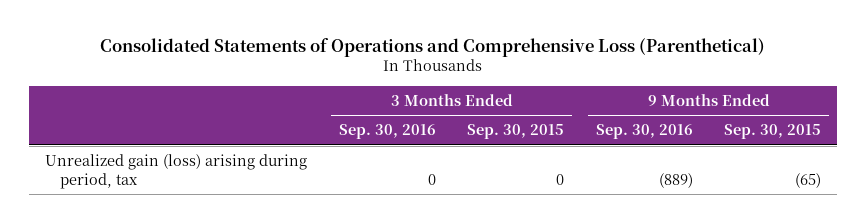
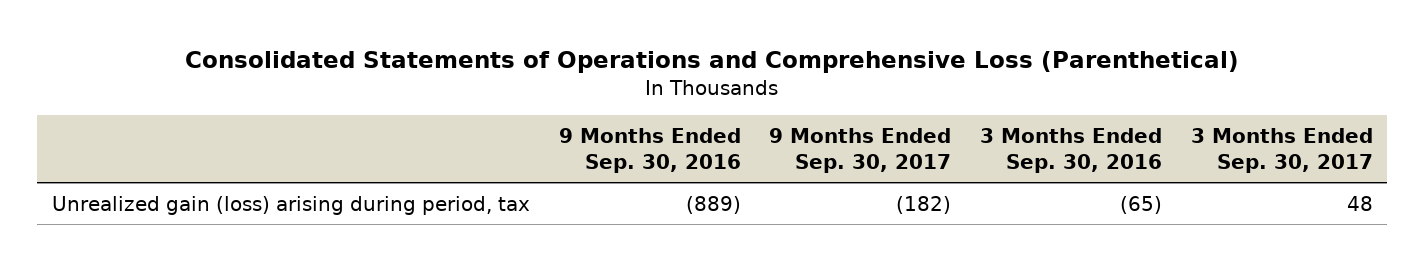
- | 3 Months Ended Sep. 30, 2016 | 3 Months Ended Sep. 30, 2015 | 9 Months Ended Sep. 30, 2016 | 9 Months Ended Sep. 30, 2015
+ | 9 Months Ended Sep. 30, 2016 | 9 Months Ended Sep. 30, 2017 | 3 Months Ended Sep. 30, 2016 | 3 Months Ended Sep. 30, 2017
- Unrealized gain (loss) arising during period, tax | 0 | 0 | (889) | (65)
+ Unrealized gain (loss) arising during period, tax | (889) | (182) | (65) | 48

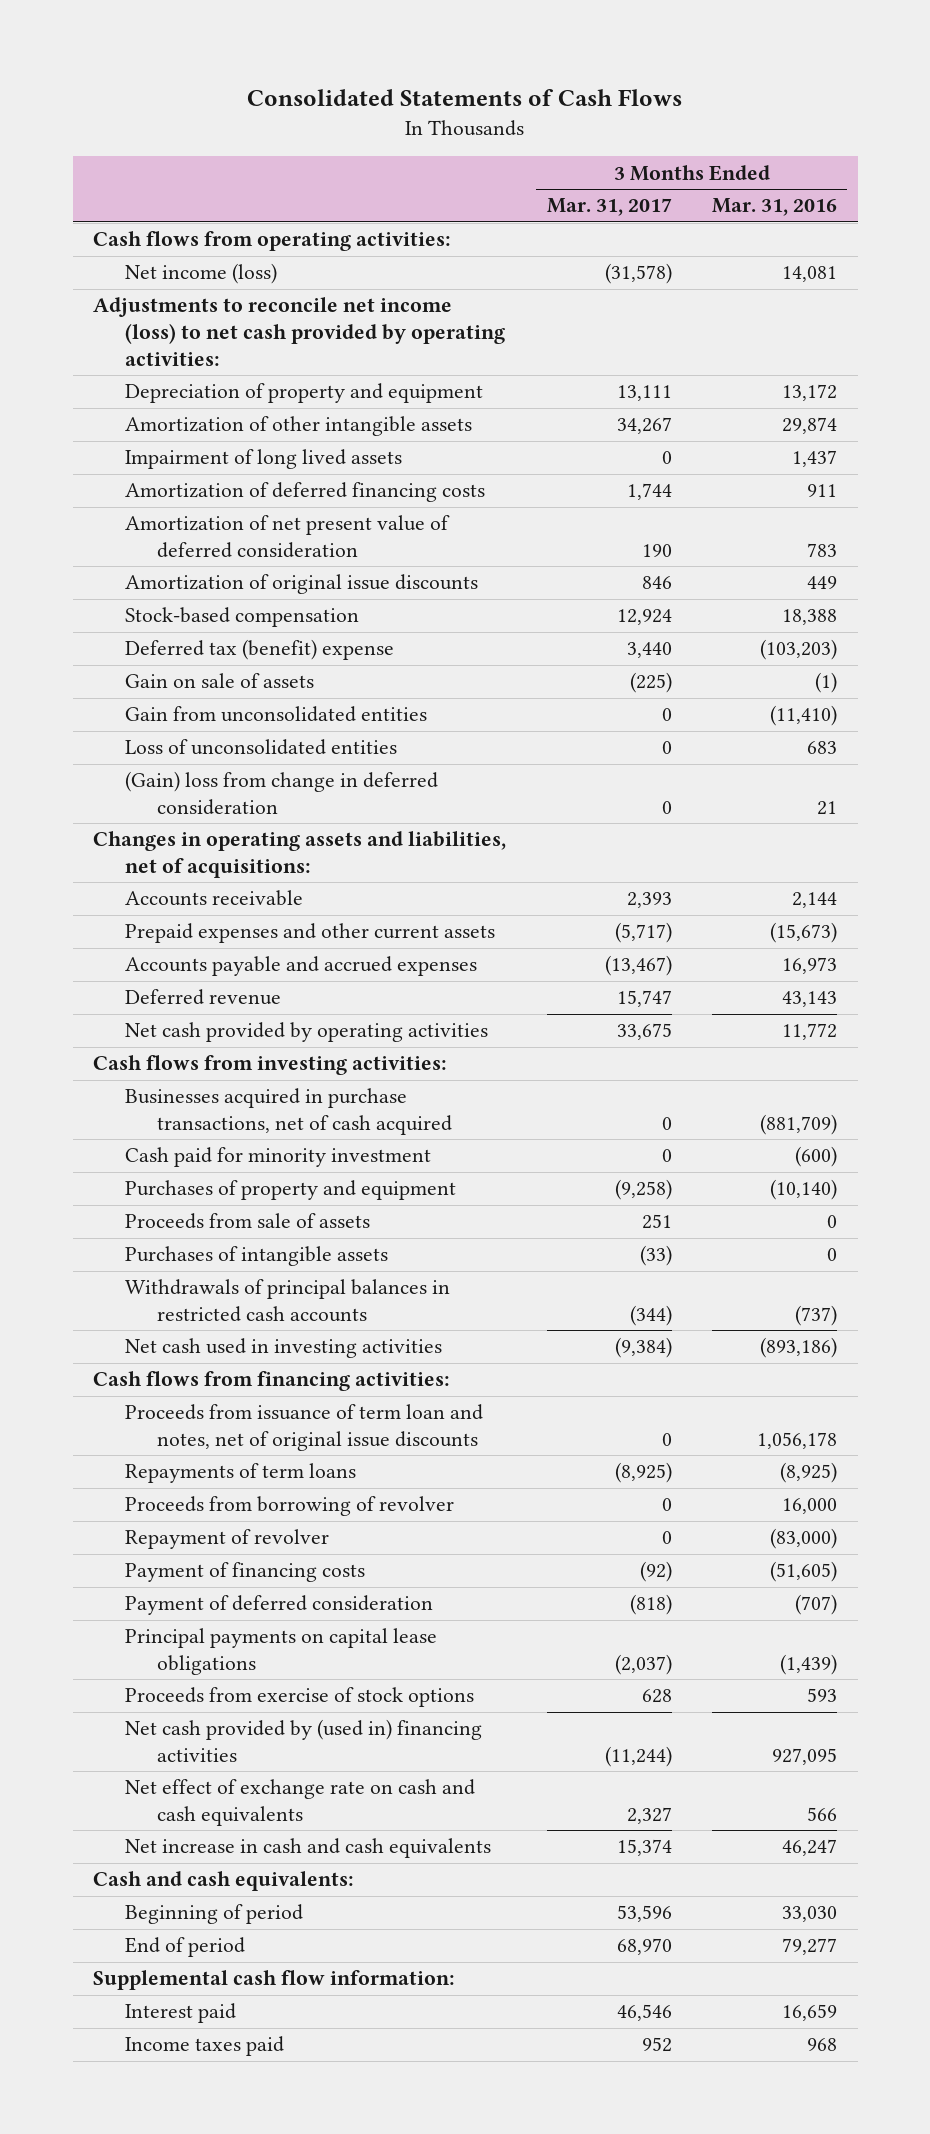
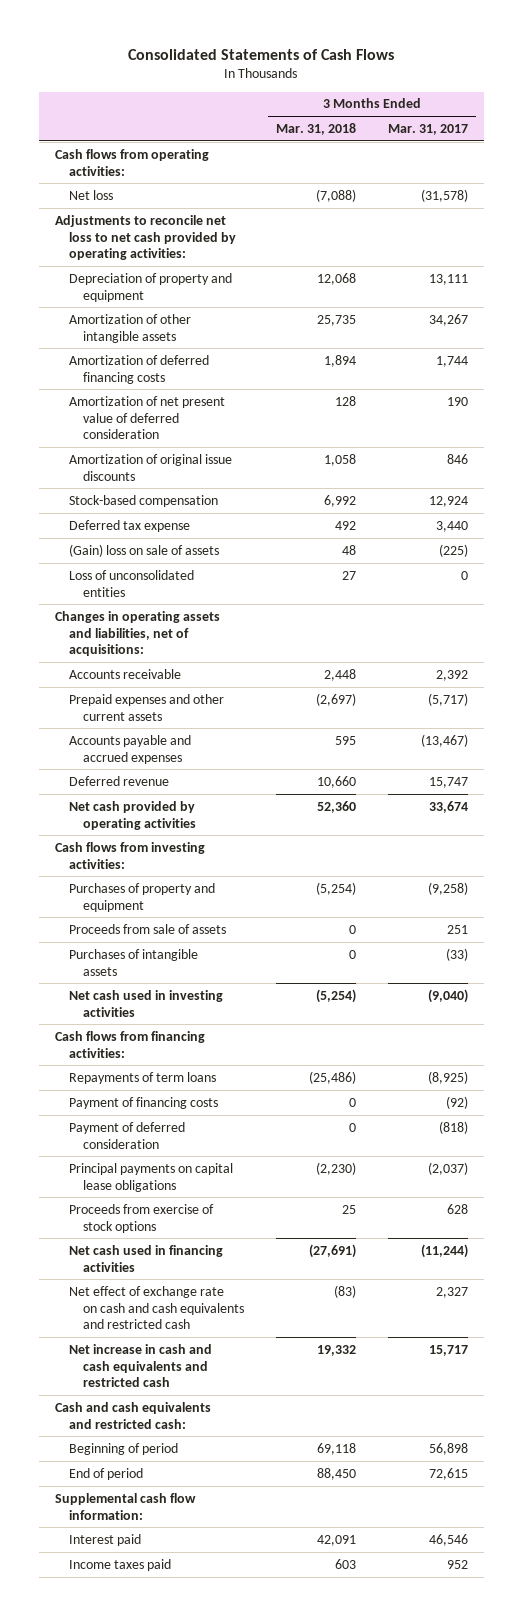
- | 3 Months Ended Mar. 31, 2017 | 3 Months Ended Mar. 31, 2016
+ | 3 Months Ended Mar. 31, 2018 | 3 Months Ended Mar. 31, 2017
- Net income (loss) | (31,578) | 14,081
- Adjustments to reconcile net income (loss) to net cash provided by operating activities:
+ Net loss | (7,088) | (31,578)
+ Adjustments to reconcile net loss to net cash provided by operating activities:
- Impairment of long lived assets | 0 | 1,437
- Deferred tax (benefit) expense | 3,440 | (103,203)
- Gain on sale of assets | (225) | (1)
- Gain from unconsolidated entities | 0 | (11,410)
+ Deferred tax expense | 492 | 3,440
+ (Gain) loss on sale of assets | 48 | (225)
- (Gain) loss from change in deferred consideration | 0 | 21
- Accounts receivable | 2,393 | 2,144
+ Accounts receivable | 2,448 | 2,392
- Net cash provided by operating activities | 33,675 | 11,772
+ Net cash provided by operating activities | 52,360 | 33,674
- Businesses acquired in purchase transactions, net of cash acquired | 0 | (881,709)
- Cash paid for minority investment | 0 | (600)
- Withdrawals of principal balances in restricted cash accounts | (344) | (737)
- Net cash used in investing activities | (9,384) | (893,186)
+ Net cash used in investing activities | (5,254) | (9,040)
- Proceeds from issuance of term loan and notes, net of original issue discounts | 0 | 1,056,178
- Proceeds from borrowing of revolver | 0 | 16,000
- Repayment of revolver | 0 | (83,000)
- Net cash provided by (used in) financing activities | (11,244) | 927,095
- Net effect of exchange rate on cash and cash equivalents | 2,327 | 566
- Net increase in cash and cash equivalents | 15,374 | 46,247
- Cash and cash equivalents:
- Beginning of period | 53,596 | 33,030
- End of period | 68,970 | 79,277
+ Net cash used in financing activities | (27,691) | (11,244)
+ Net effect of exchange rate on cash and cash equivalents and restricted cash | (83) | 2,327
+ Net increase in cash and cash equivalents and restricted cash | 19,332 | 15,717
+ Cash and cash equivalents and restricted cash:
+ Beginning of period | 69,118 | 56,898
+ End of period | 88,450 | 72,615

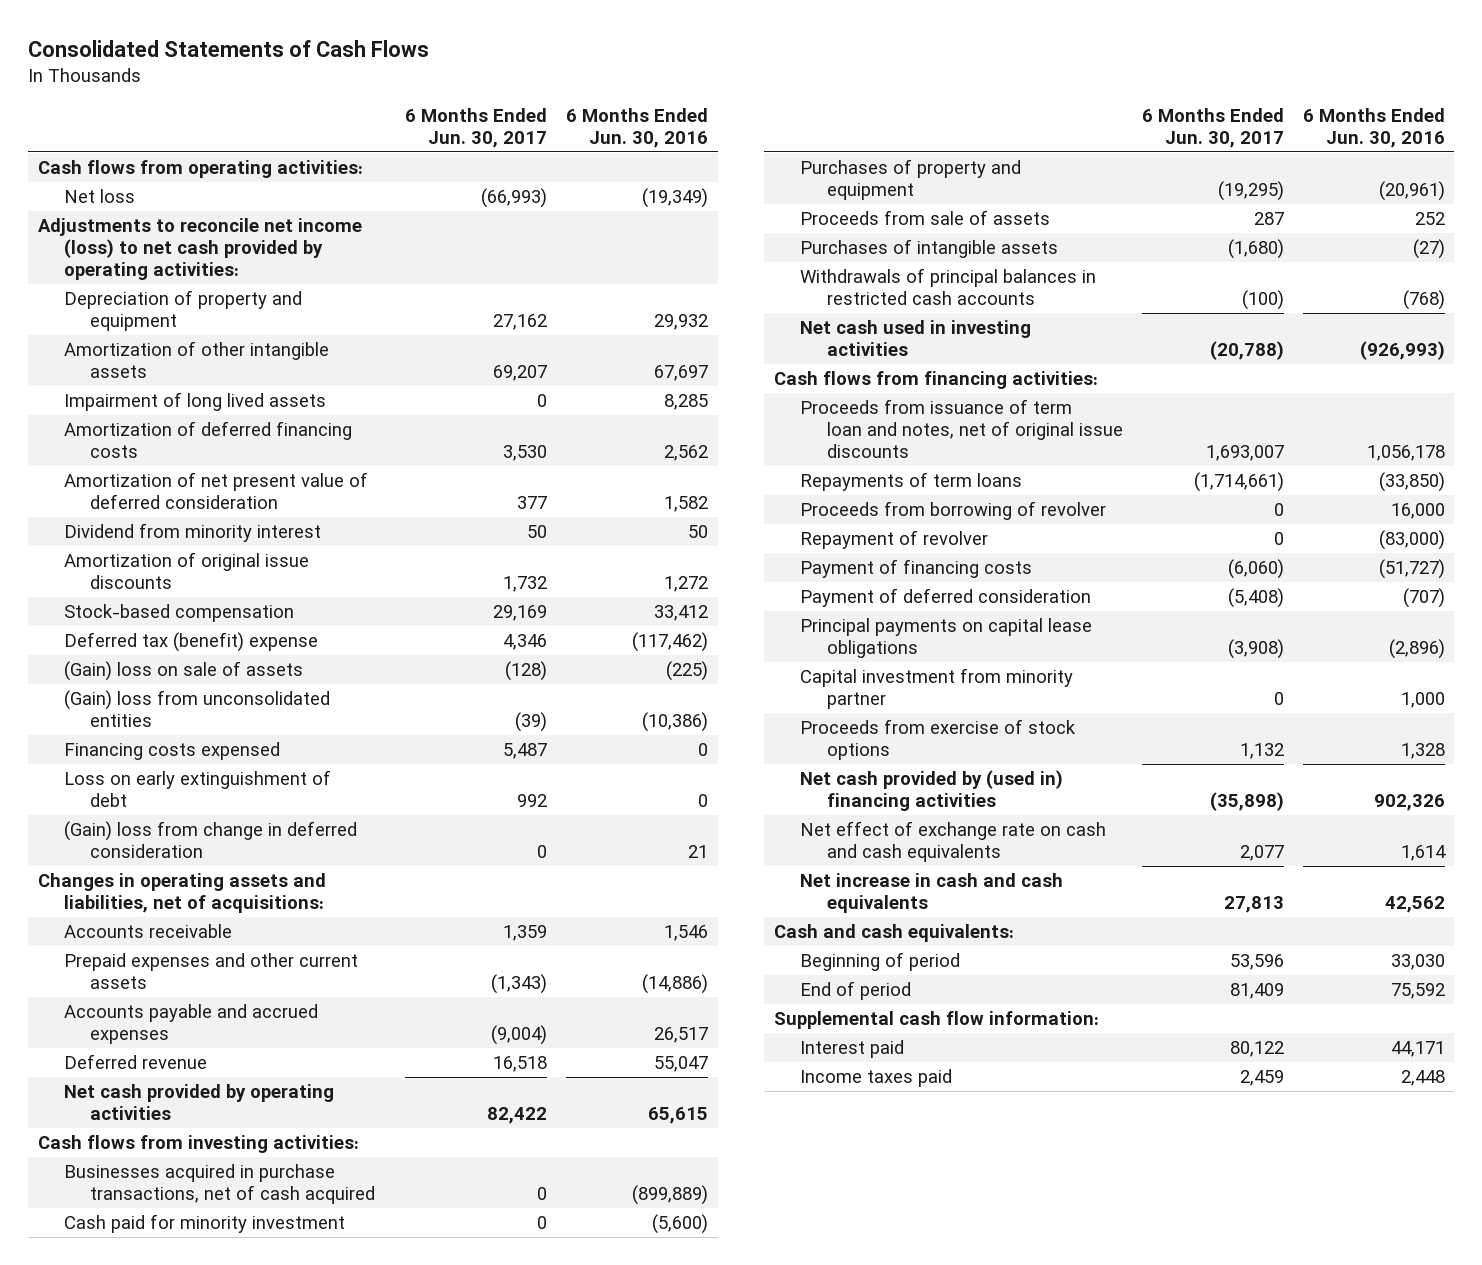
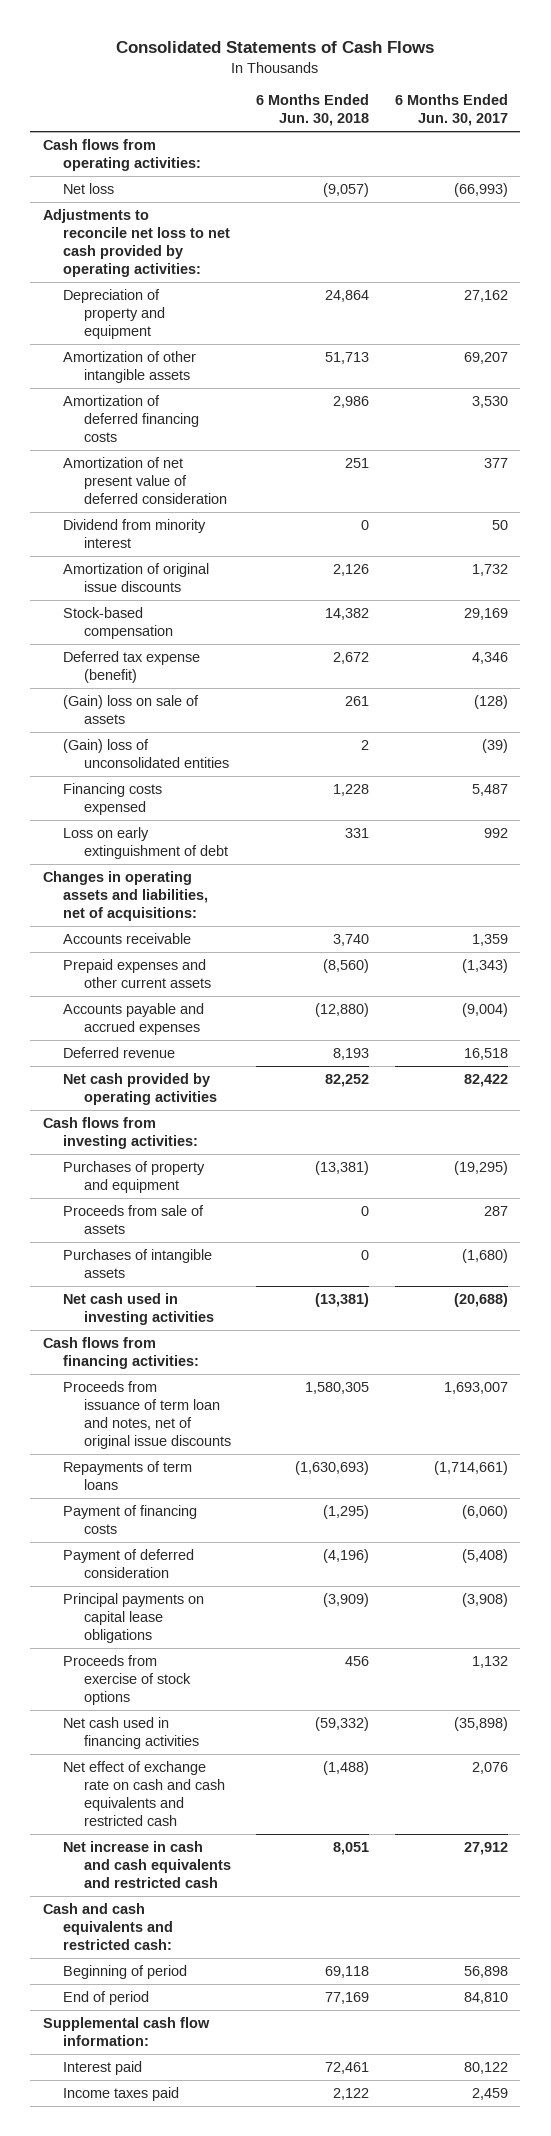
- | 6 Months Ended Jun. 30, 2017 | 6 Months Ended Jun. 30, 2016
+ | 6 Months Ended Jun. 30, 2018 | 6 Months Ended Jun. 30, 2017
- Adjustments to reconcile net income (loss) to net cash provided by operating activities:
+ Adjustments to reconcile net loss to net cash provided by operating activities:
- Impairment of long lived assets | 0 | 8,285
- Deferred tax (benefit) expense | 4,346 | (117,462)
+ Deferred tax expense (benefit) | 2,672 | 4,346
- (Gain) loss from unconsolidated entities | (39) | (10,386)
+ (Gain) loss of unconsolidated entities | 2 | (39)
- (Gain) loss from change in deferred consideration | 0 | 21
- Businesses acquired in purchase transactions, net of cash acquired | 0 | (899,889)
- Cash paid for minority investment | 0 | (5,600)
- Withdrawals of principal balances in restricted cash accounts | (100) | (768)
- Net cash used in investing activities | (20,788) | (926,993)
+ Net cash used in investing activities | (13,381) | (20,688)
- Proceeds from borrowing of revolver | 0 | 16,000
- Repayment of revolver | 0 | (83,000)
- Capital investment from minority partner | 0 | 1,000
- Net cash provided by (used in) financing activities | (35,898) | 902,326
- Net effect of exchange rate on cash and cash equivalents | 2,077 | 1,614
- Net increase in cash and cash equivalents | 27,813 | 42,562
- Cash and cash equivalents:
- Beginning of period | 53,596 | 33,030
- End of period | 81,409 | 75,592
+ Net cash used in financing activities | (59,332) | (35,898)
+ Net effect of exchange rate on cash and cash equivalents and restricted cash | (1,488) | 2,076
+ Net increase in cash and cash equivalents and restricted cash | 8,051 | 27,912
+ Cash and cash equivalents and restricted cash:
+ Beginning of period | 69,118 | 56,898
+ End of period | 77,169 | 84,810

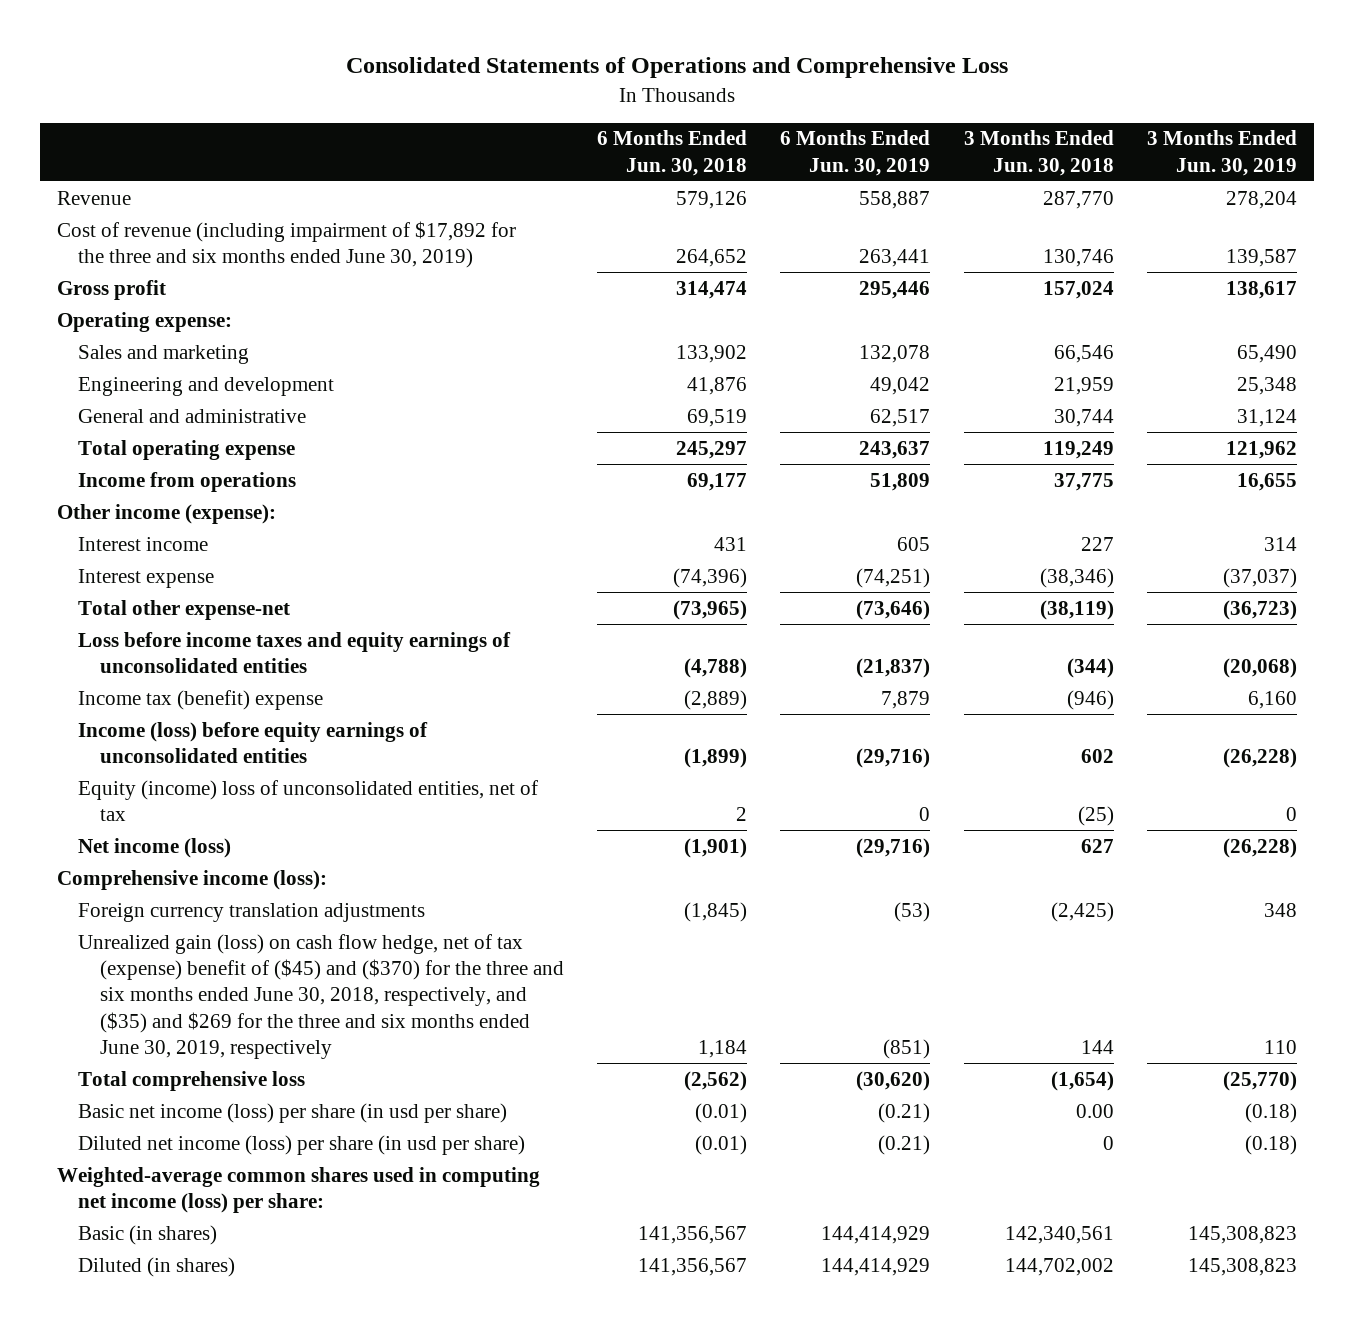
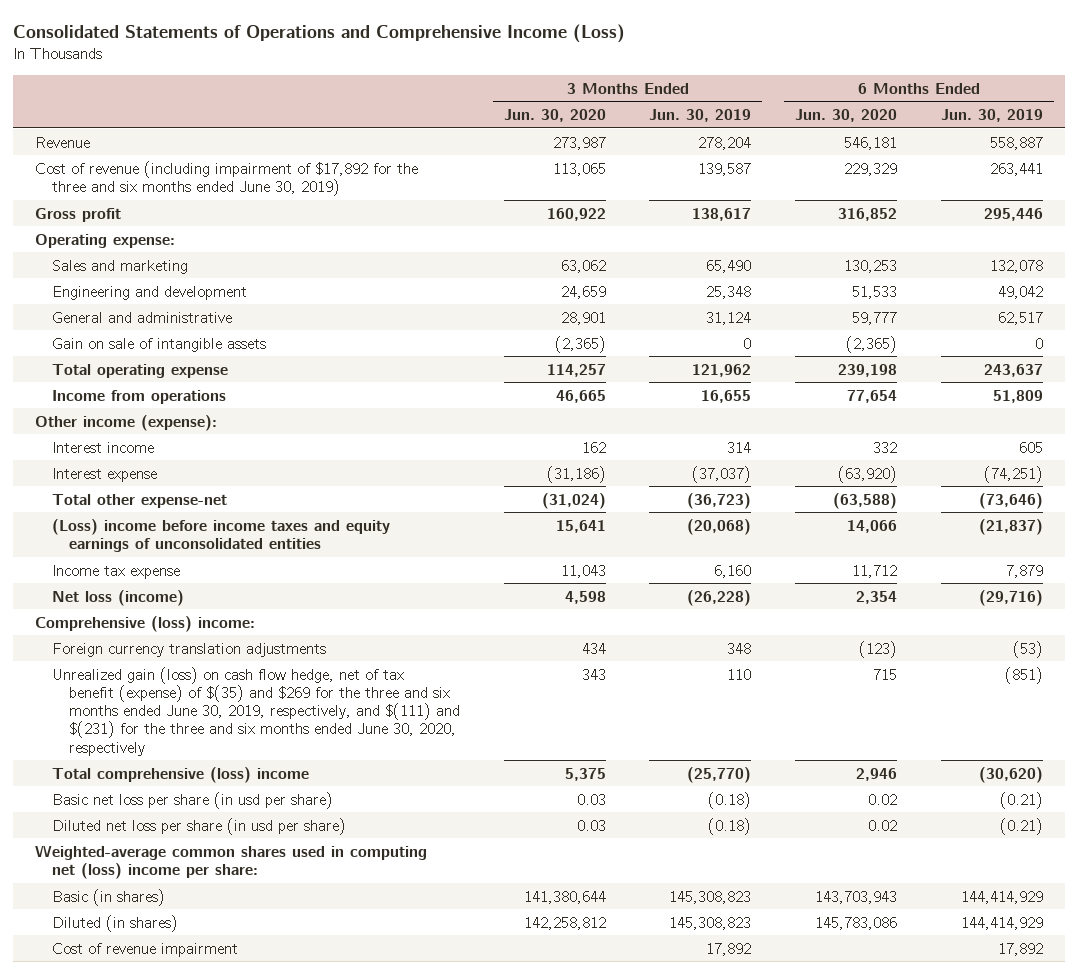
- Consolidated Statements of Operations and Comprehensive Loss
+ Consolidated Statements of Operations and Comprehensive Income (Loss)
- | 6 Months Ended Jun. 30, 2018 | 6 Months Ended Jun. 30, 2019 | 3 Months Ended Jun. 30, 2018 | 3 Months Ended Jun. 30, 2019
+ | 3 Months Ended Jun. 30, 2020 | 3 Months Ended Jun. 30, 2019 | 6 Months Ended Jun. 30, 2020 | 6 Months Ended Jun. 30, 2019
+ Gain on sale of intangible assets | (2,365) | 0 | (2,365) | 0
- Loss before income taxes and equity earnings of unconsolidated entities | (4,788) | (21,837) | (344) | (20,068)
- Income tax (benefit) expense | (2,889) | 7,879 | (946) | 6,160
- Income (loss) before equity earnings of unconsolidated entities | (1,899) | (29,716) | 602 | (26,228)
- Equity (income) loss of unconsolidated entities, net of tax | 2 | 0 | (25) | 0
- Net income (loss) | (1,901) | (29,716) | 627 | (26,228)
- Comprehensive income (loss):
+ (Loss) income before income taxes and equity earnings of unconsolidated entities | 15,641 | (20,068) | 14,066 | (21,837)
+ Income tax expense | 11,043 | 6,160 | 11,712 | 7,879
+ Net loss (income) | 4,598 | (26,228) | 2,354 | (29,716)
+ Comprehensive (loss) income:
- Unrealized gain (loss) on cash flow hedge, net of tax (expense) benefit of ($45) and ($370) for the three and six months ended June 30, 2018, respectively, and ($35) and $269 for the three and six months ended June 30, 2019, respectively | 1,184 | (851) | 144 | 110
- Total comprehensive loss | (2,562) | (30,620) | (1,654) | (25,770)
- Basic net income (loss) per share (in usd per share) | (0.01) | (0.21) | 0.00 | (0.18)
- Diluted net income (loss) per share (in usd per share) | (0.01) | (0.21) | 0 | (0.18)
- Weighted-average common shares used in computing net income (loss) per share:
+ Unrealized gain (loss) on cash flow hedge, net of tax benefit (expense) of $(35) and $269 for the three and six months ended June 30, 2019, respectively, and $(111) and $(231) for the three and six months ended June 30, 2020, respectively | 343 | 110 | 715 | (851)
+ Total comprehensive (loss) income | 5,375 | (25,770) | 2,946 | (30,620)
+ Basic net loss per share (in usd per share) | 0.03 | (0.18) | 0.02 | (0.21)
+ Diluted net loss per share (in usd per share) | 0.03 | (0.18) | 0.02 | (0.21)
+ Weighted-average common shares used in computing net (loss) income per share:
+ Cost of revenue impairment | | 17,892 | | 17,892

